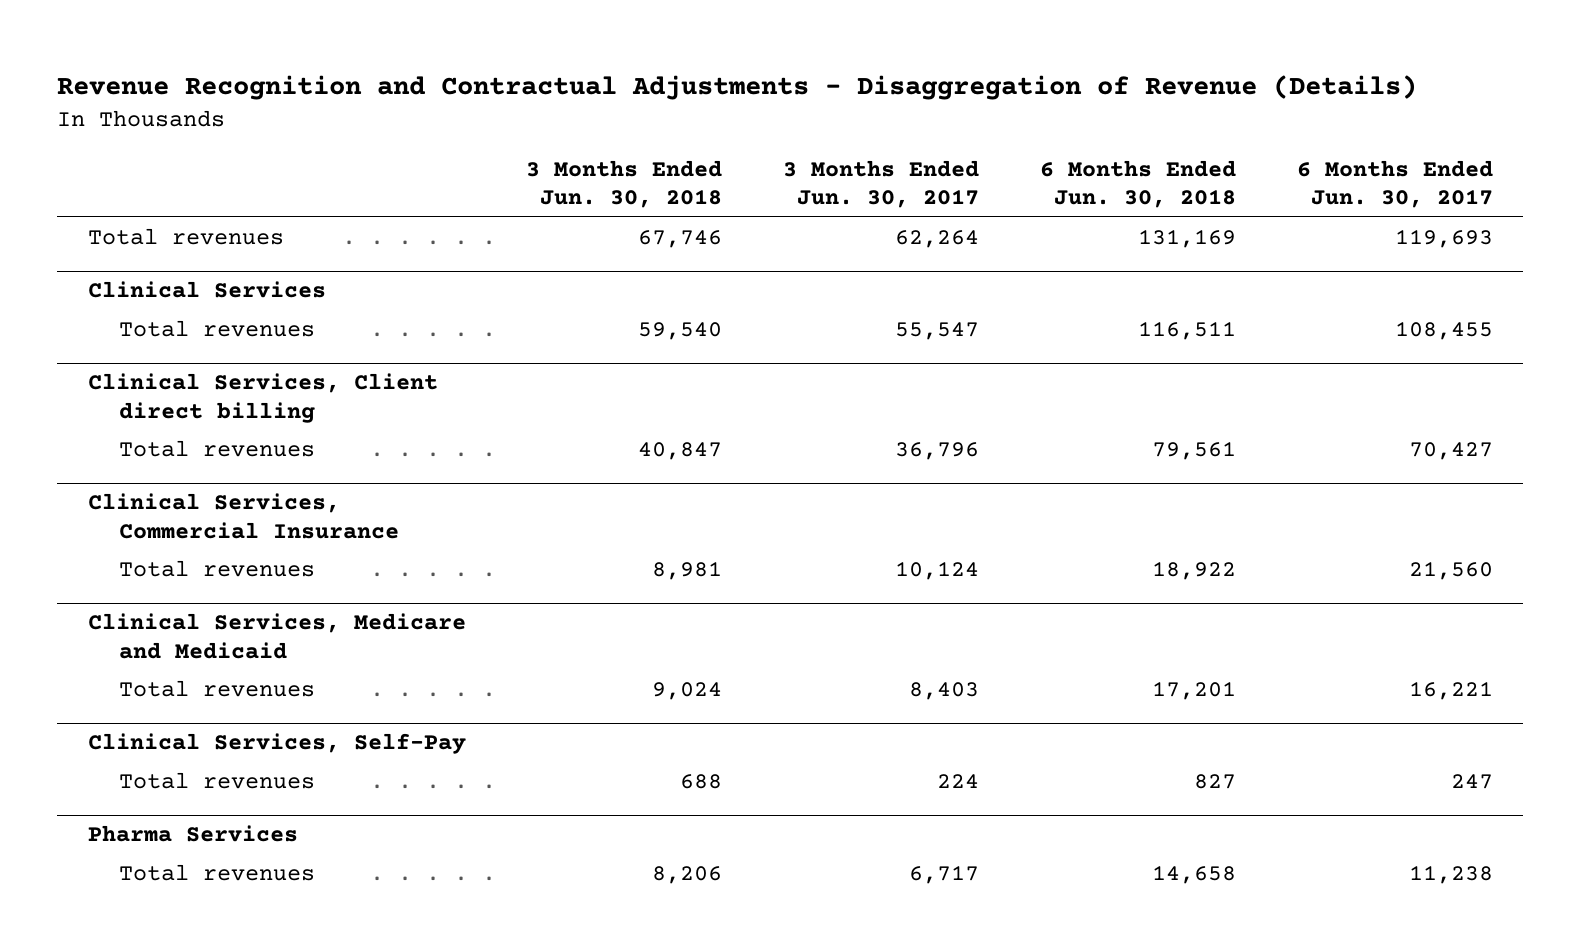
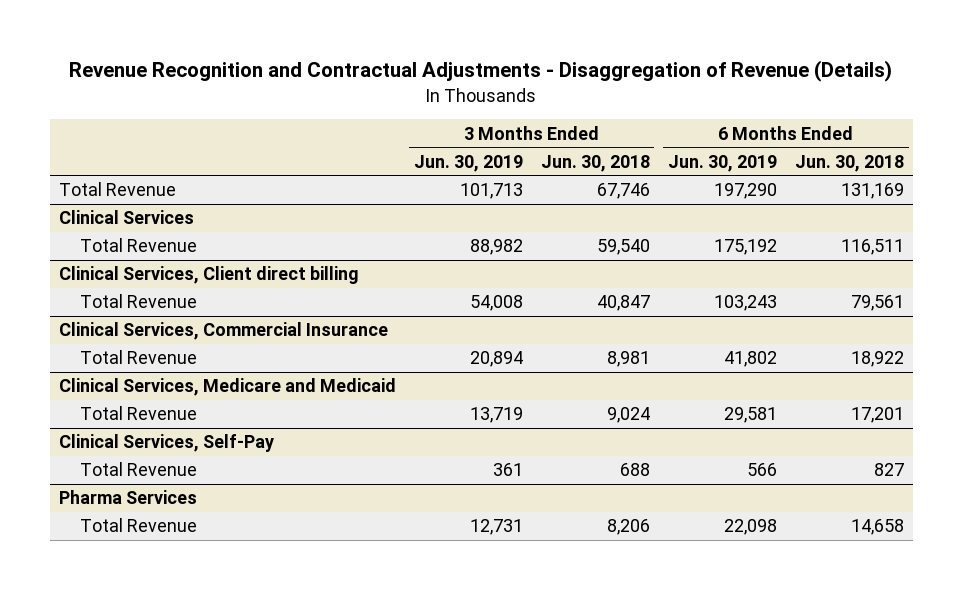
- | 3 Months Ended Jun. 30, 2018 | 3 Months Ended Jun. 30, 2017 | 6 Months Ended Jun. 30, 2018 | 6 Months Ended Jun. 30, 2017
+ | 3 Months Ended Jun. 30, 2019 | 3 Months Ended Jun. 30, 2018 | 6 Months Ended Jun. 30, 2019 | 6 Months Ended Jun. 30, 2018
- Total revenues | 67,746 | 62,264 | 131,169 | 119,693
+ Total Revenue | 101,713 | 67,746 | 197,290 | 131,169
@ Clinical Services
- Total revenues | 59,540 | 55,547 | 116,511 | 108,455
+ Total Revenue | 88,982 | 59,540 | 175,192 | 116,511
@ Clinical Services, Client direct billing
- Total revenues | 40,847 | 36,796 | 79,561 | 70,427
+ Total Revenue | 54,008 | 40,847 | 103,243 | 79,561
@ Clinical Services, Commercial Insurance
- Total revenues | 8,981 | 10,124 | 18,922 | 21,560
+ Total Revenue | 20,894 | 8,981 | 41,802 | 18,922
@ Clinical Services, Medicare and Medicaid
- Total revenues | 9,024 | 8,403 | 17,201 | 16,221
+ Total Revenue | 13,719 | 9,024 | 29,581 | 17,201
@ Clinical Services, Self-Pay
- Total revenues | 688 | 224 | 827 | 247
+ Total Revenue | 361 | 688 | 566 | 827
@ Pharma Services
- Total revenues | 8,206 | 6,717 | 14,658 | 11,238
+ Total Revenue | 12,731 | 8,206 | 22,098 | 14,658

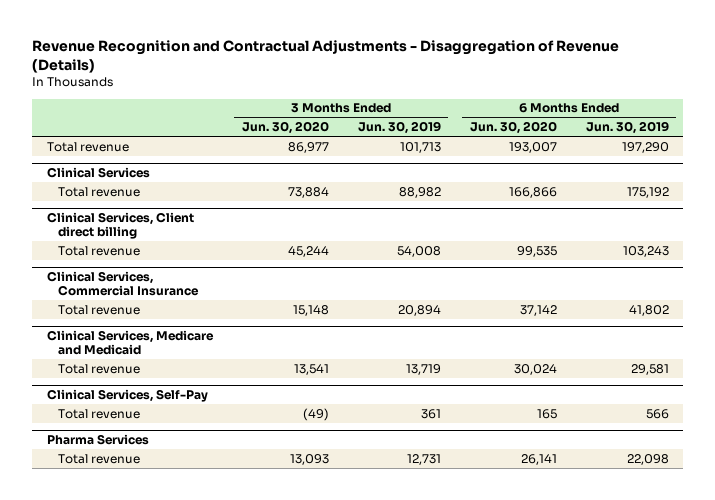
- | 3 Months Ended Jun. 30, 2019 | 3 Months Ended Jun. 30, 2018 | 6 Months Ended Jun. 30, 2019 | 6 Months Ended Jun. 30, 2018
+ | 3 Months Ended Jun. 30, 2020 | 3 Months Ended Jun. 30, 2019 | 6 Months Ended Jun. 30, 2020 | 6 Months Ended Jun. 30, 2019
- Total Revenue | 101,713 | 67,746 | 197,290 | 131,169
+ Total revenue | 86,977 | 101,713 | 193,007 | 197,290
@ Clinical Services
- Total Revenue | 88,982 | 59,540 | 175,192 | 116,511
+ Total revenue | 73,884 | 88,982 | 166,866 | 175,192
@ Clinical Services, Client direct billing
- Total Revenue | 54,008 | 40,847 | 103,243 | 79,561
+ Total revenue | 45,244 | 54,008 | 99,535 | 103,243
@ Clinical Services, Commercial Insurance
- Total Revenue | 20,894 | 8,981 | 41,802 | 18,922
+ Total revenue | 15,148 | 20,894 | 37,142 | 41,802
@ Clinical Services, Medicare and Medicaid
- Total Revenue | 13,719 | 9,024 | 29,581 | 17,201
+ Total revenue | 13,541 | 13,719 | 30,024 | 29,581
@ Clinical Services, Self-Pay
- Total Revenue | 361 | 688 | 566 | 827
+ Total revenue | (49) | 361 | 165 | 566
@ Pharma Services
- Total Revenue | 12,731 | 8,206 | 22,098 | 14,658
+ Total revenue | 13,093 | 12,731 | 26,141 | 22,098

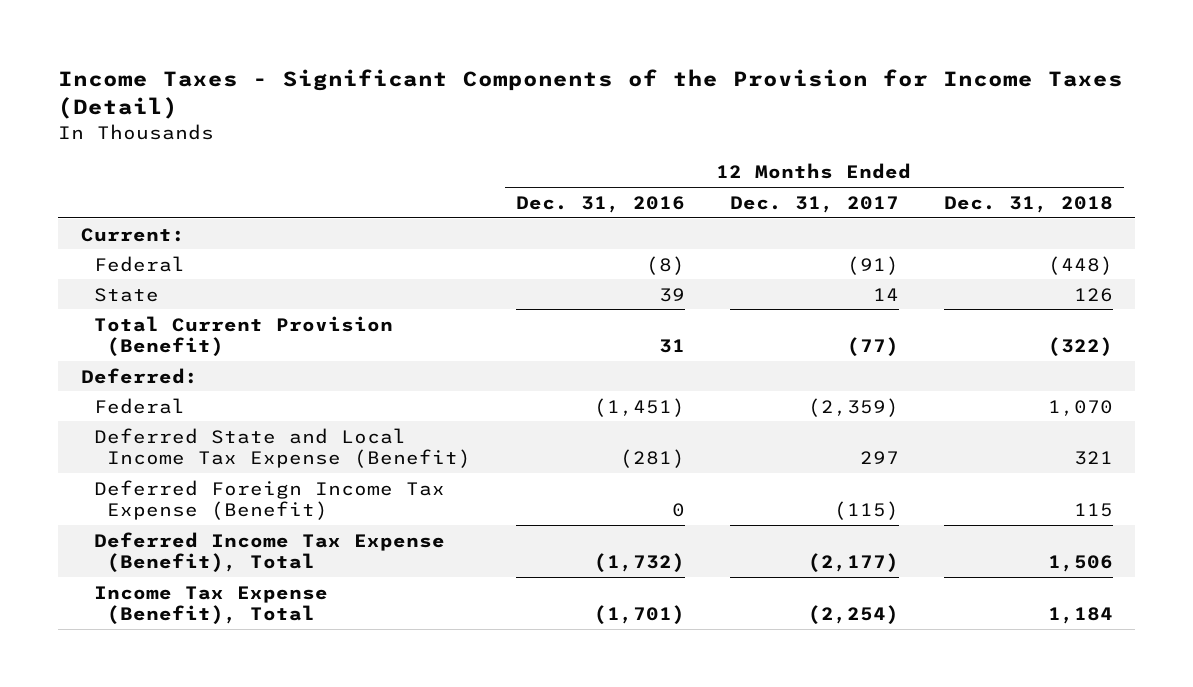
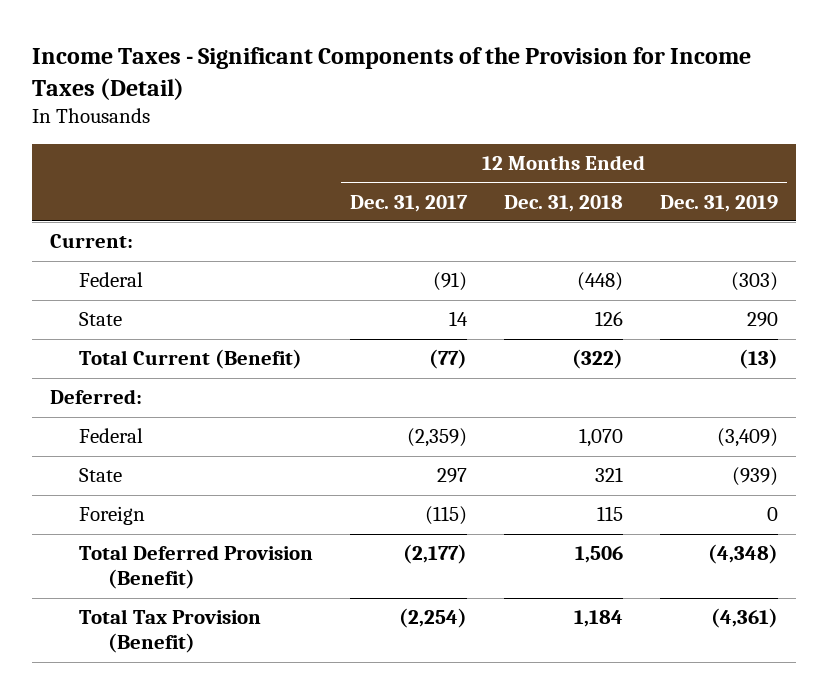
- | 12 Months Ended Dec. 31, 2016 | 12 Months Ended Dec. 31, 2017 | 12 Months Ended Dec. 31, 2018
+ | 12 Months Ended Dec. 31, 2017 | 12 Months Ended Dec. 31, 2018 | 12 Months Ended Dec. 31, 2019
- Total Current Provision (Benefit) | 31 | (77) | (322)
+ Total Current (Benefit) | (77) | (322) | (13)
- Deferred State and Local Income Tax Expense (Benefit) | (281) | 297 | 321
- Deferred Foreign Income Tax Expense (Benefit) | 0 | (115) | 115
- Deferred Income Tax Expense (Benefit), Total | (1,732) | (2,177) | 1,506
- Income Tax Expense (Benefit), Total | (1,701) | (2,254) | 1,184
+ State | 297 | 321 | (939)
+ Foreign | (115) | 115 | 0
+ Total Deferred Provision (Benefit) | (2,177) | 1,506 | (4,348)
+ Total Tax Provision (Benefit) | (2,254) | 1,184 | (4,361)

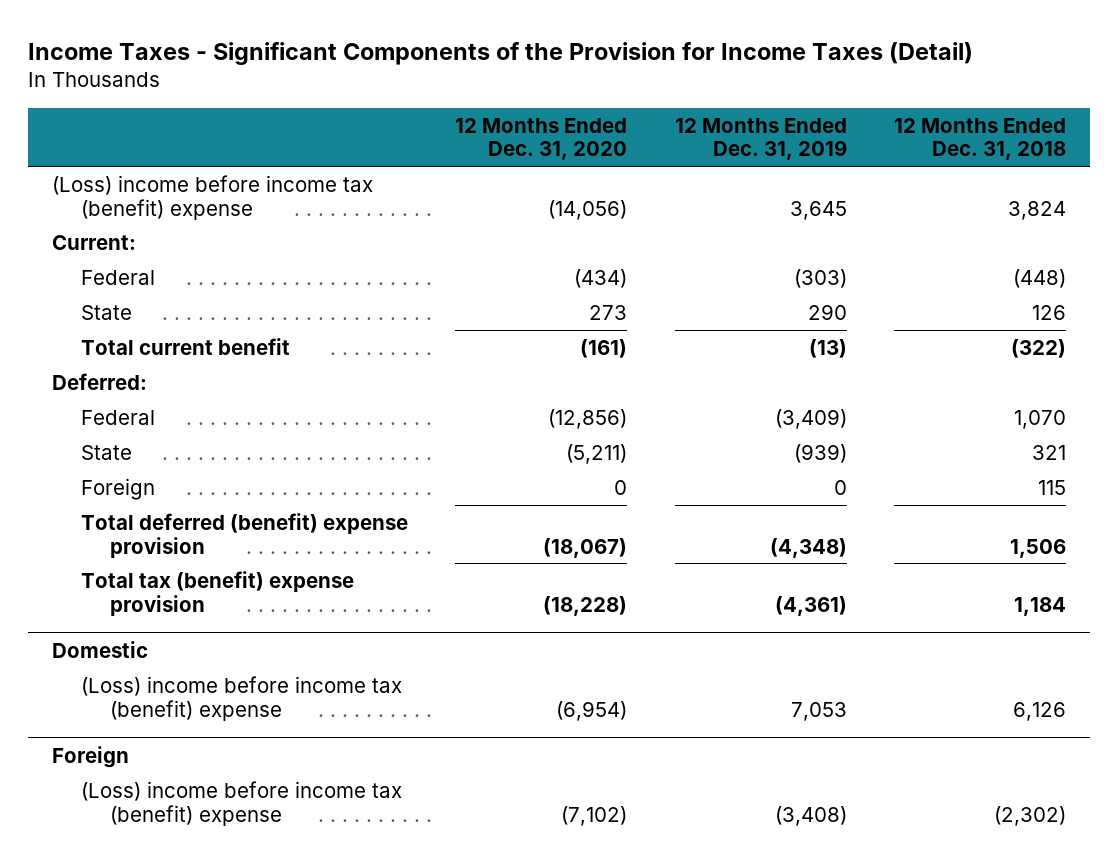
- | 12 Months Ended Dec. 31, 2017 | 12 Months Ended Dec. 31, 2018 | 12 Months Ended Dec. 31, 2019
+ | 12 Months Ended Dec. 31, 2020 | 12 Months Ended Dec. 31, 2019 | 12 Months Ended Dec. 31, 2018
+ (Loss) income before income tax (benefit) expense | (14,056) | 3,645 | 3,824
- Total Current (Benefit) | (77) | (322) | (13)
+ Total current benefit | (161) | (13) | (322)
- Total Deferred Provision (Benefit) | (2,177) | 1,506 | (4,348)
- Total Tax Provision (Benefit) | (2,254) | 1,184 | (4,361)
+ Total deferred (benefit) expense provision | (18,067) | (4,348) | 1,506
+ Total tax (benefit) expense provision | (18,228) | (4,361) | 1,184
+ Domestic
+ (Loss) income before income tax (benefit) expense | (6,954) | 7,053 | 6,126
+ Foreign
+ (Loss) income before income tax (benefit) expense | (7,102) | (3,408) | (2,302)

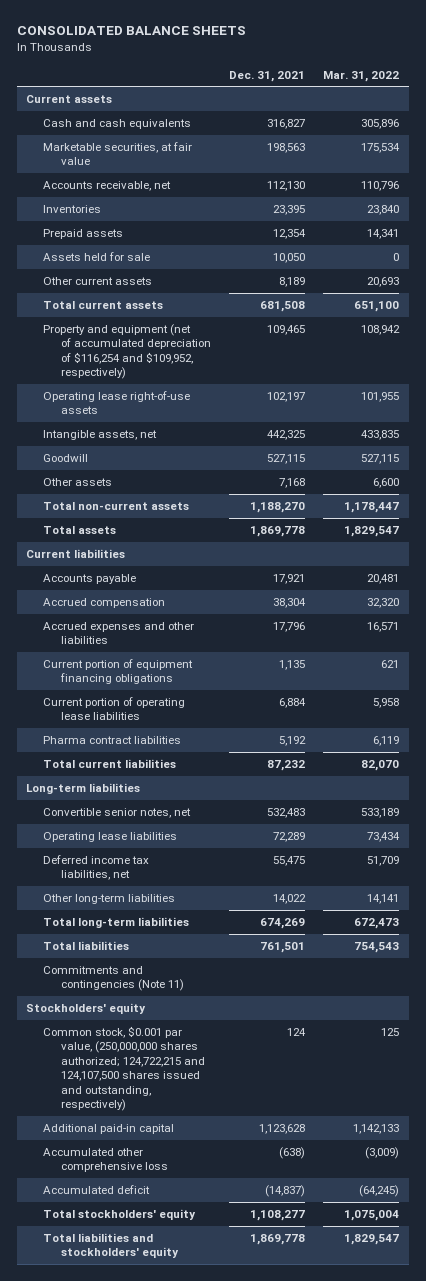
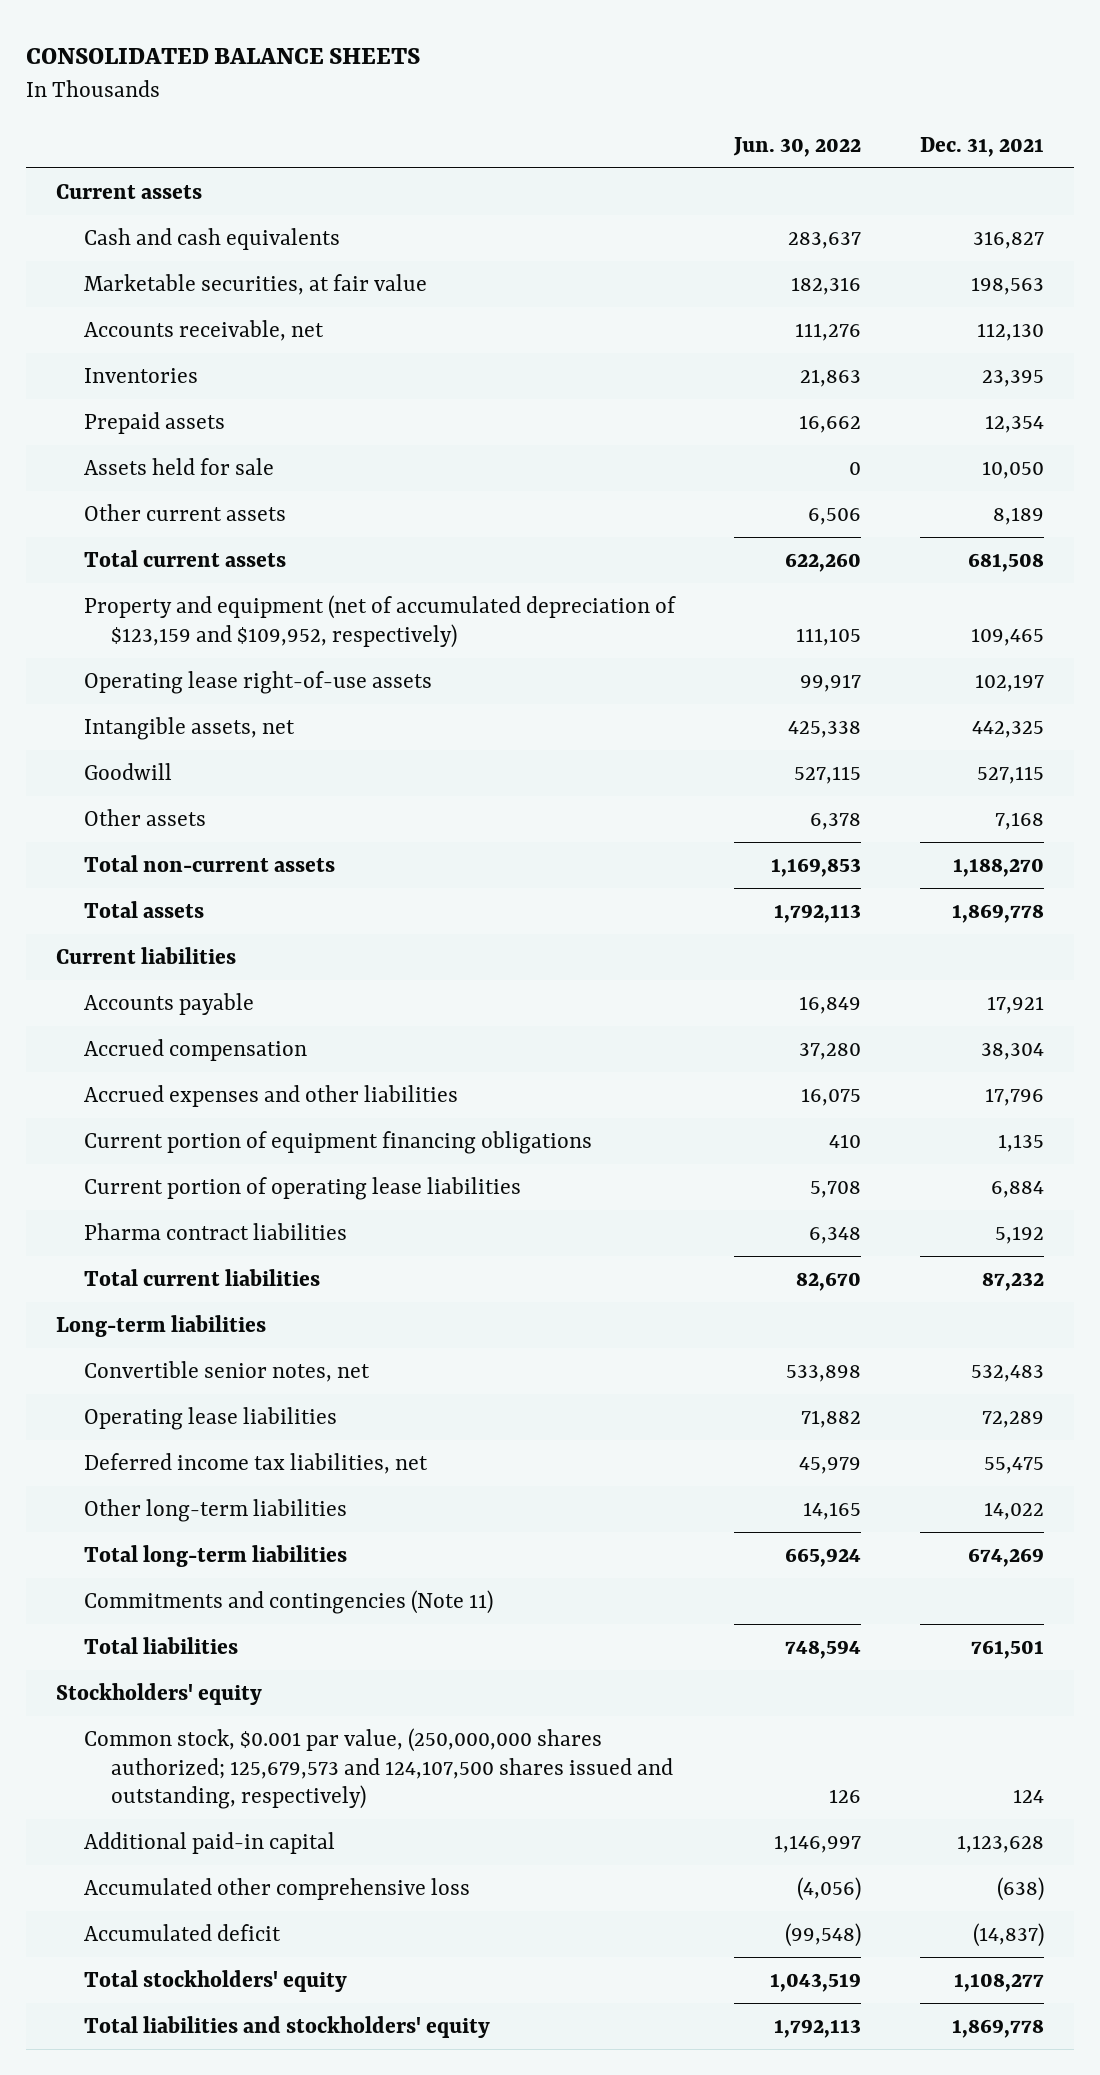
- | Dec. 31, 2021 | Mar. 31, 2022
+ | Jun. 30, 2022 | Dec. 31, 2021
- Property and equipment (net of accumulated depreciation of $116,254 and $109,952, respectively) | 109,465 | 108,942
+ Property and equipment (net of accumulated depreciation of $123,159 and $109,952, respectively) | 111,105 | 109,465
moved down: Total liabilities | 748,594 | 761,501
- Common stock, $0.001 par value, (250,000,000 shares authorized; 124,722,215 and 124,107,500 shares issued and outstanding, respectively) | 124 | 125
+ Common stock, $0.001 par value, (250,000,000 shares authorized; 125,679,573 and 124,107,500 shares issued and outstanding, respectively) | 126 | 124

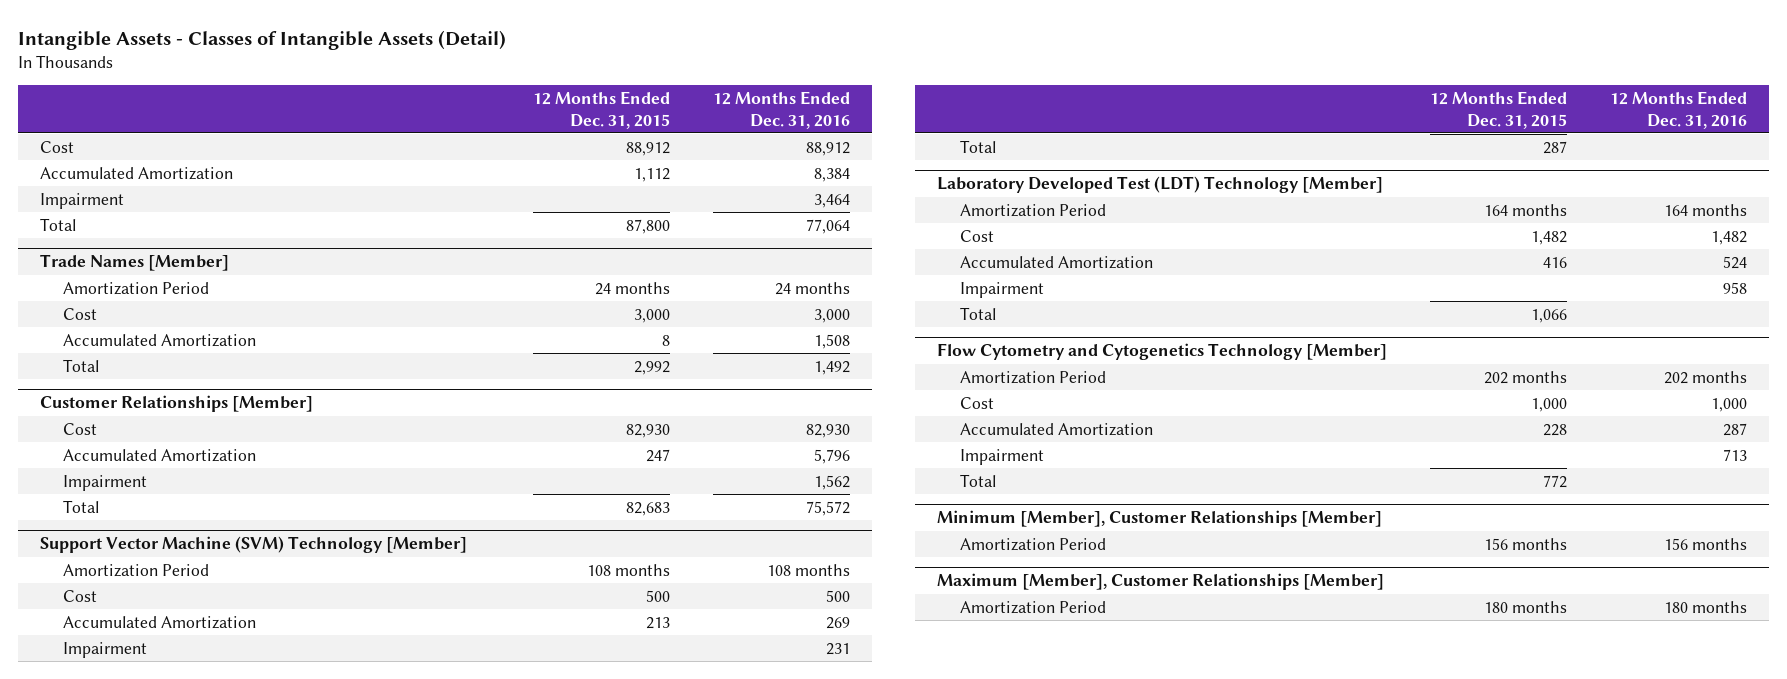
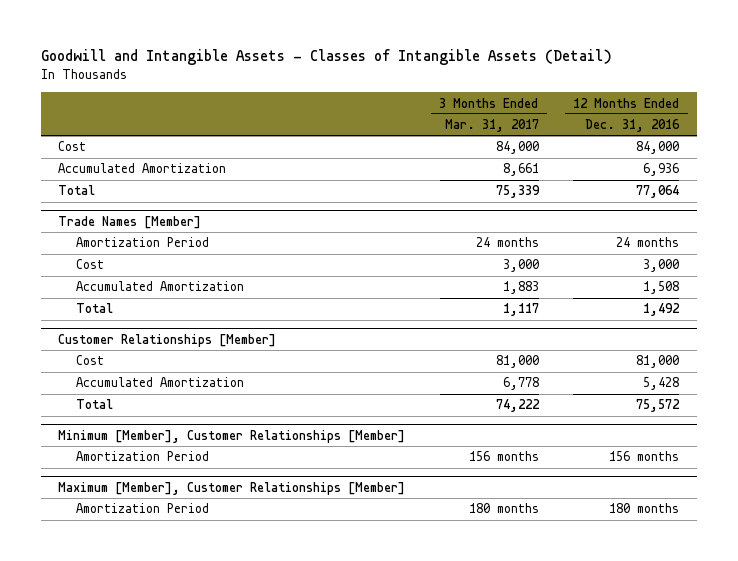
- Intangible Assets - Classes of Intangible Assets (Detail)
+ Goodwill and Intangible Assets - Classes of Intangible Assets (Detail)
- | 12 Months Ended Dec. 31, 2015 | 12 Months Ended Dec. 31, 2016
+ | 3 Months Ended Mar. 31, 2017 | 12 Months Ended Dec. 31, 2016
- Cost | 88,912 | 88,912
- Accumulated Amortization | 1,112 | 8,384
- Impairment | | 3,464
+ Cost | 84,000 | 84,000
+ Accumulated Amortization | 8,661 | 6,936
@ Customer Relationships [Member]
- Cost | 82,930 | 82,930
- Accumulated Amortization | 247 | 5,796
- Impairment | | 1,562
+ Cost | 81,000 | 81,000
+ Accumulated Amortization | 6,778 | 5,428
- Support Vector Machine (SVM) Technology [Member]
- Amortization Period | 108 months | 108 months
- Cost | 500 | 500
- Accumulated Amortization | 213 | 269
- Impairment | | 231
- Total | 287 |
- Laboratory Developed Test (LDT) Technology [Member]
- Amortization Period | 164 months | 164 months
- Cost | 1,482 | 1,482
- Accumulated Amortization | 416 | 524
- Impairment | | 958
- Total | 1,066 |
- Flow Cytometry and Cytogenetics Technology [Member]
- Amortization Period | 202 months | 202 months
- Cost | 1,000 | 1,000
- Accumulated Amortization | 228 | 287
- Impairment | | 713
- Total | 772 |

